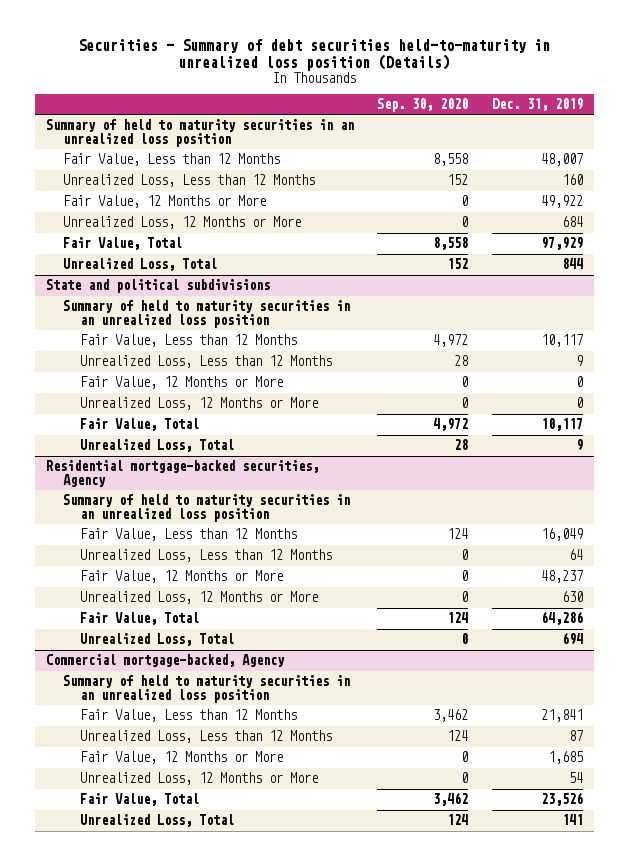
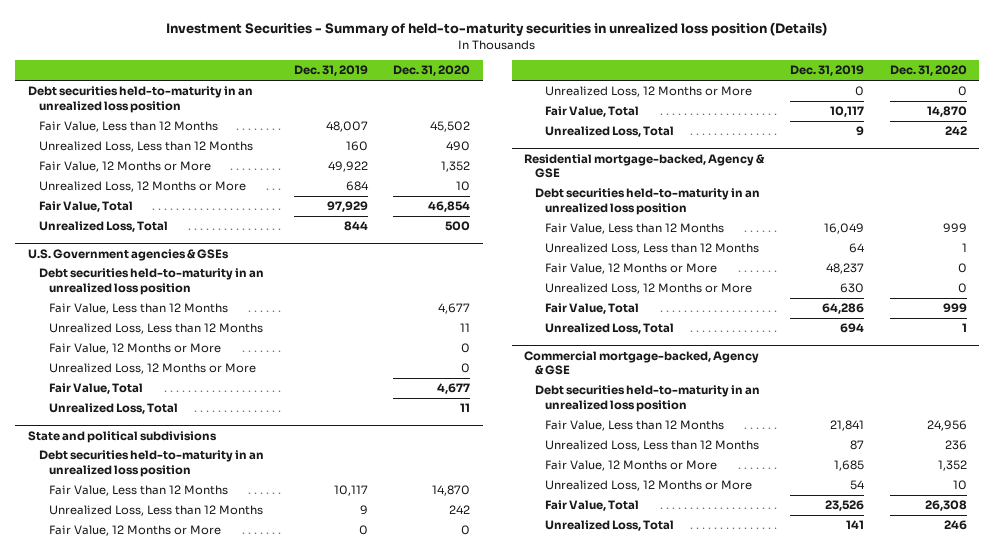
- Securities - Summary of debt securities held-to-maturity in unrealized loss position (Details)
+ Investment Securities - Summary of held-to-maturity securities in unrealized loss position (Details)
- | Sep. 30, 2020 | Dec. 31, 2019
+ | Dec. 31, 2019 | Dec. 31, 2020
- Summary of held to maturity securities in an unrealized loss position
+ Debt securities held-to-maturity in an unrealized loss position
+ U.S. Government agencies & GSEs
+ Debt securities held-to-maturity in an unrealized loss position
+ Fair Value, Less than 12 Months | | 4,677
+ Unrealized Loss, Less than 12 Months | | 11
+ Fair Value, 12 Months or More | | 0
+ Unrealized Loss, 12 Months or More | | 0
+ Fair Value, Total | | 4,677
+ Unrealized Loss, Total | | 11
@ State and political subdivisions
- Summary of held to maturity securities in an unrealized loss position
+ Debt securities held-to-maturity in an unrealized loss position
- Residential mortgage-backed securities, Agency
- Summary of held to maturity securities in an unrealized loss position
+ Residential mortgage-backed, Agency & GSE
+ Debt securities held-to-maturity in an unrealized loss position
- Commercial mortgage-backed, Agency
- Summary of held to maturity securities in an unrealized loss position
+ Commercial mortgage-backed, Agency & GSE
+ Debt securities held-to-maturity in an unrealized loss position

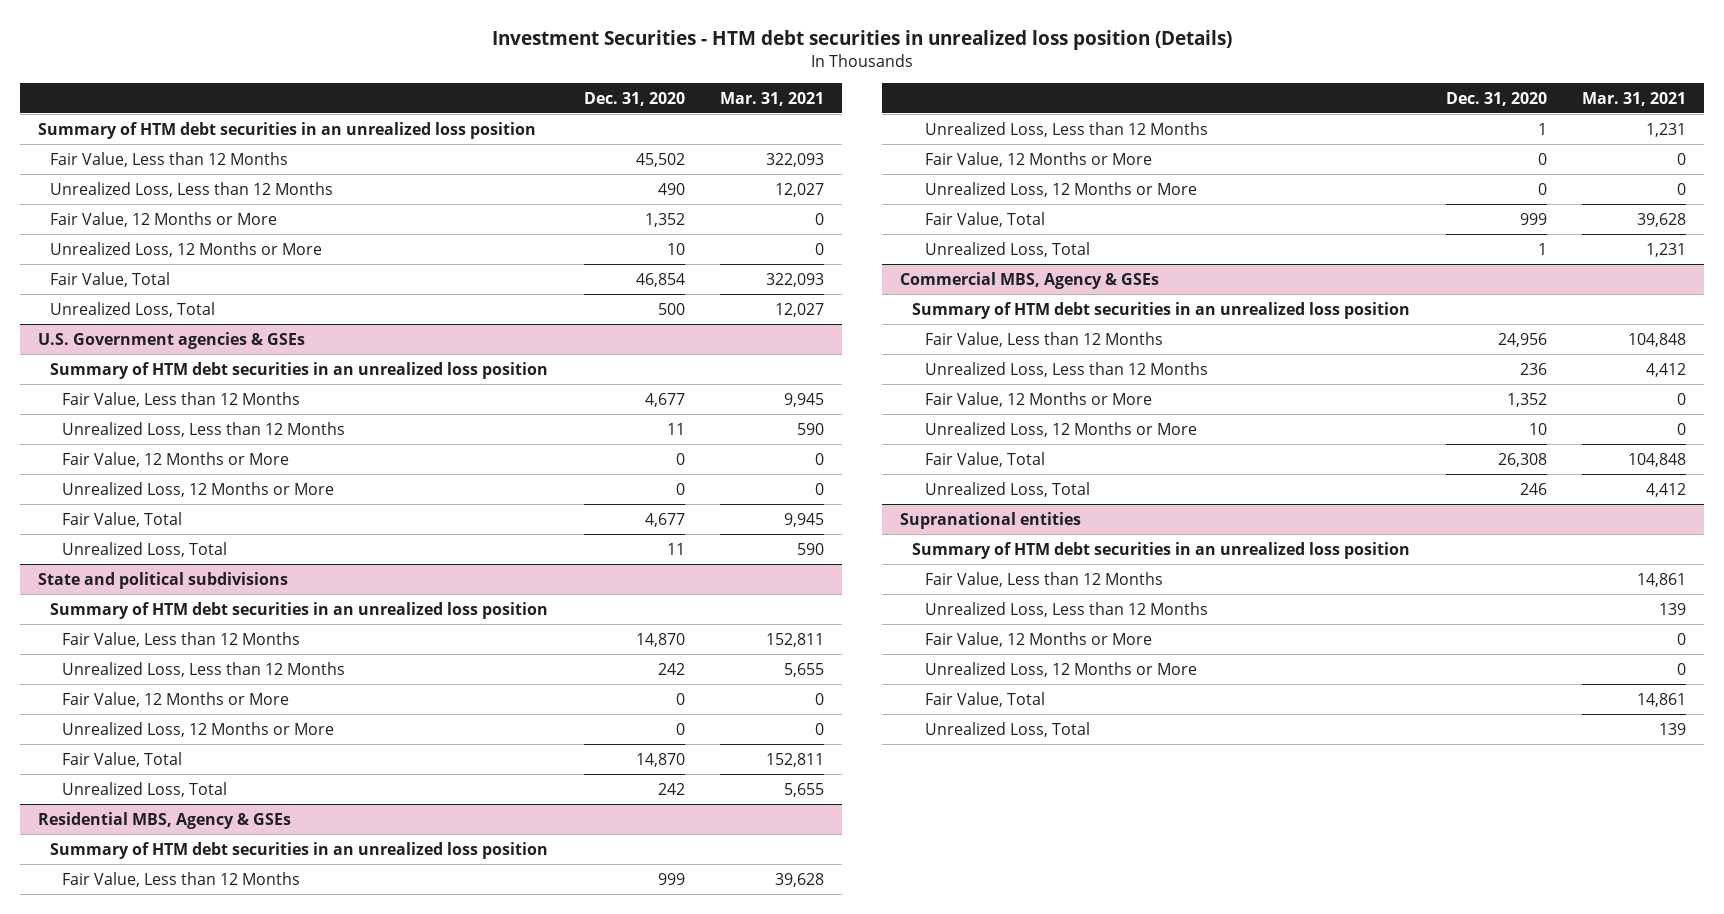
- Investment Securities - Summary of held-to-maturity securities in unrealized loss position (Details)
+ Investment Securities - HTM debt securities in unrealized loss position (Details)
- | Dec. 31, 2019 | Dec. 31, 2020
+ | Dec. 31, 2020 | Mar. 31, 2021
- Debt securities held-to-maturity in an unrealized loss position
+ Summary of HTM debt securities in an unrealized loss position
@ U.S. Government agencies & GSEs
- Debt securities held-to-maturity in an unrealized loss position
+ Summary of HTM debt securities in an unrealized loss position
@ State and political subdivisions
- Debt securities held-to-maturity in an unrealized loss position
+ Summary of HTM debt securities in an unrealized loss position
- Residential mortgage-backed, Agency & GSE
- Debt securities held-to-maturity in an unrealized loss position
+ Residential MBS, Agency & GSEs
+ Summary of HTM debt securities in an unrealized loss position
- Commercial mortgage-backed, Agency & GSE
- Debt securities held-to-maturity in an unrealized loss position
+ Commercial MBS, Agency & GSEs
+ Summary of HTM debt securities in an unrealized loss position
+ Supranational entities
+ Summary of HTM debt securities in an unrealized loss position
+ Fair Value, Less than 12 Months | | 14,861
+ Unrealized Loss, Less than 12 Months | | 139
+ Fair Value, 12 Months or More | | 0
+ Unrealized Loss, 12 Months or More | | 0
+ Fair Value, Total | | 14,861
+ Unrealized Loss, Total | | 139

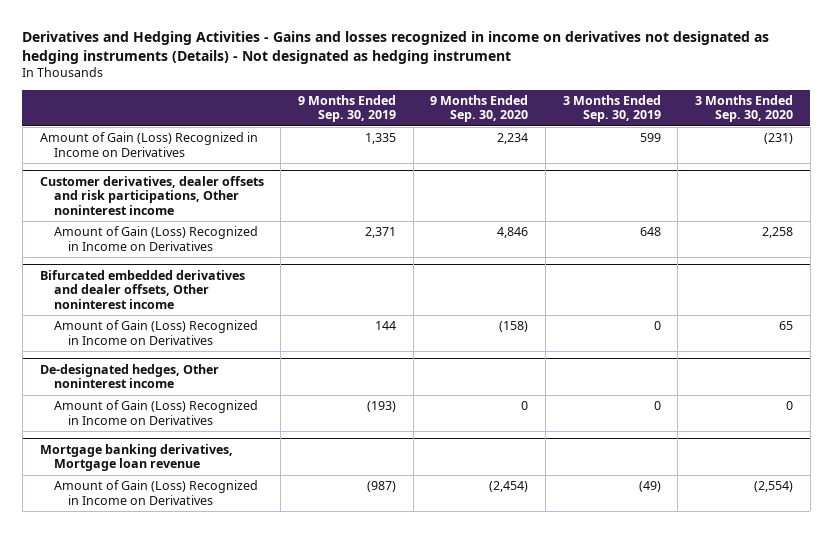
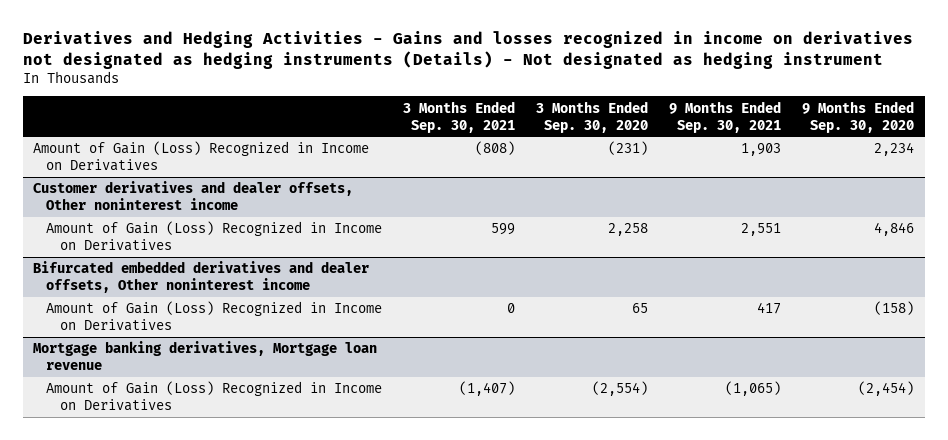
- | 9 Months Ended Sep. 30, 2019 | 9 Months Ended Sep. 30, 2020 | 3 Months Ended Sep. 30, 2019 | 3 Months Ended Sep. 30, 2020
+ | 3 Months Ended Sep. 30, 2021 | 3 Months Ended Sep. 30, 2020 | 9 Months Ended Sep. 30, 2021 | 9 Months Ended Sep. 30, 2020
- Customer derivatives, dealer offsets and risk participations, Other noninterest income
+ Customer derivatives and dealer offsets, Other noninterest income
- De-designated hedges, Other noninterest income
- Amount of Gain (Loss) Recognized in Income on Derivatives | (193) | 0 | 0 | 0

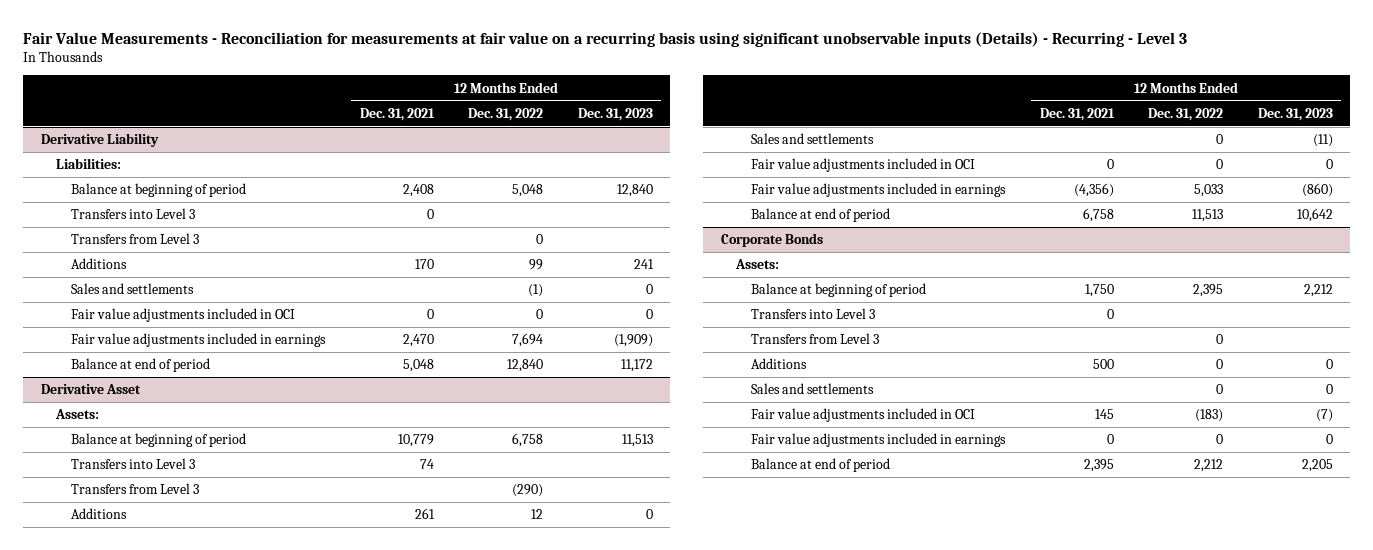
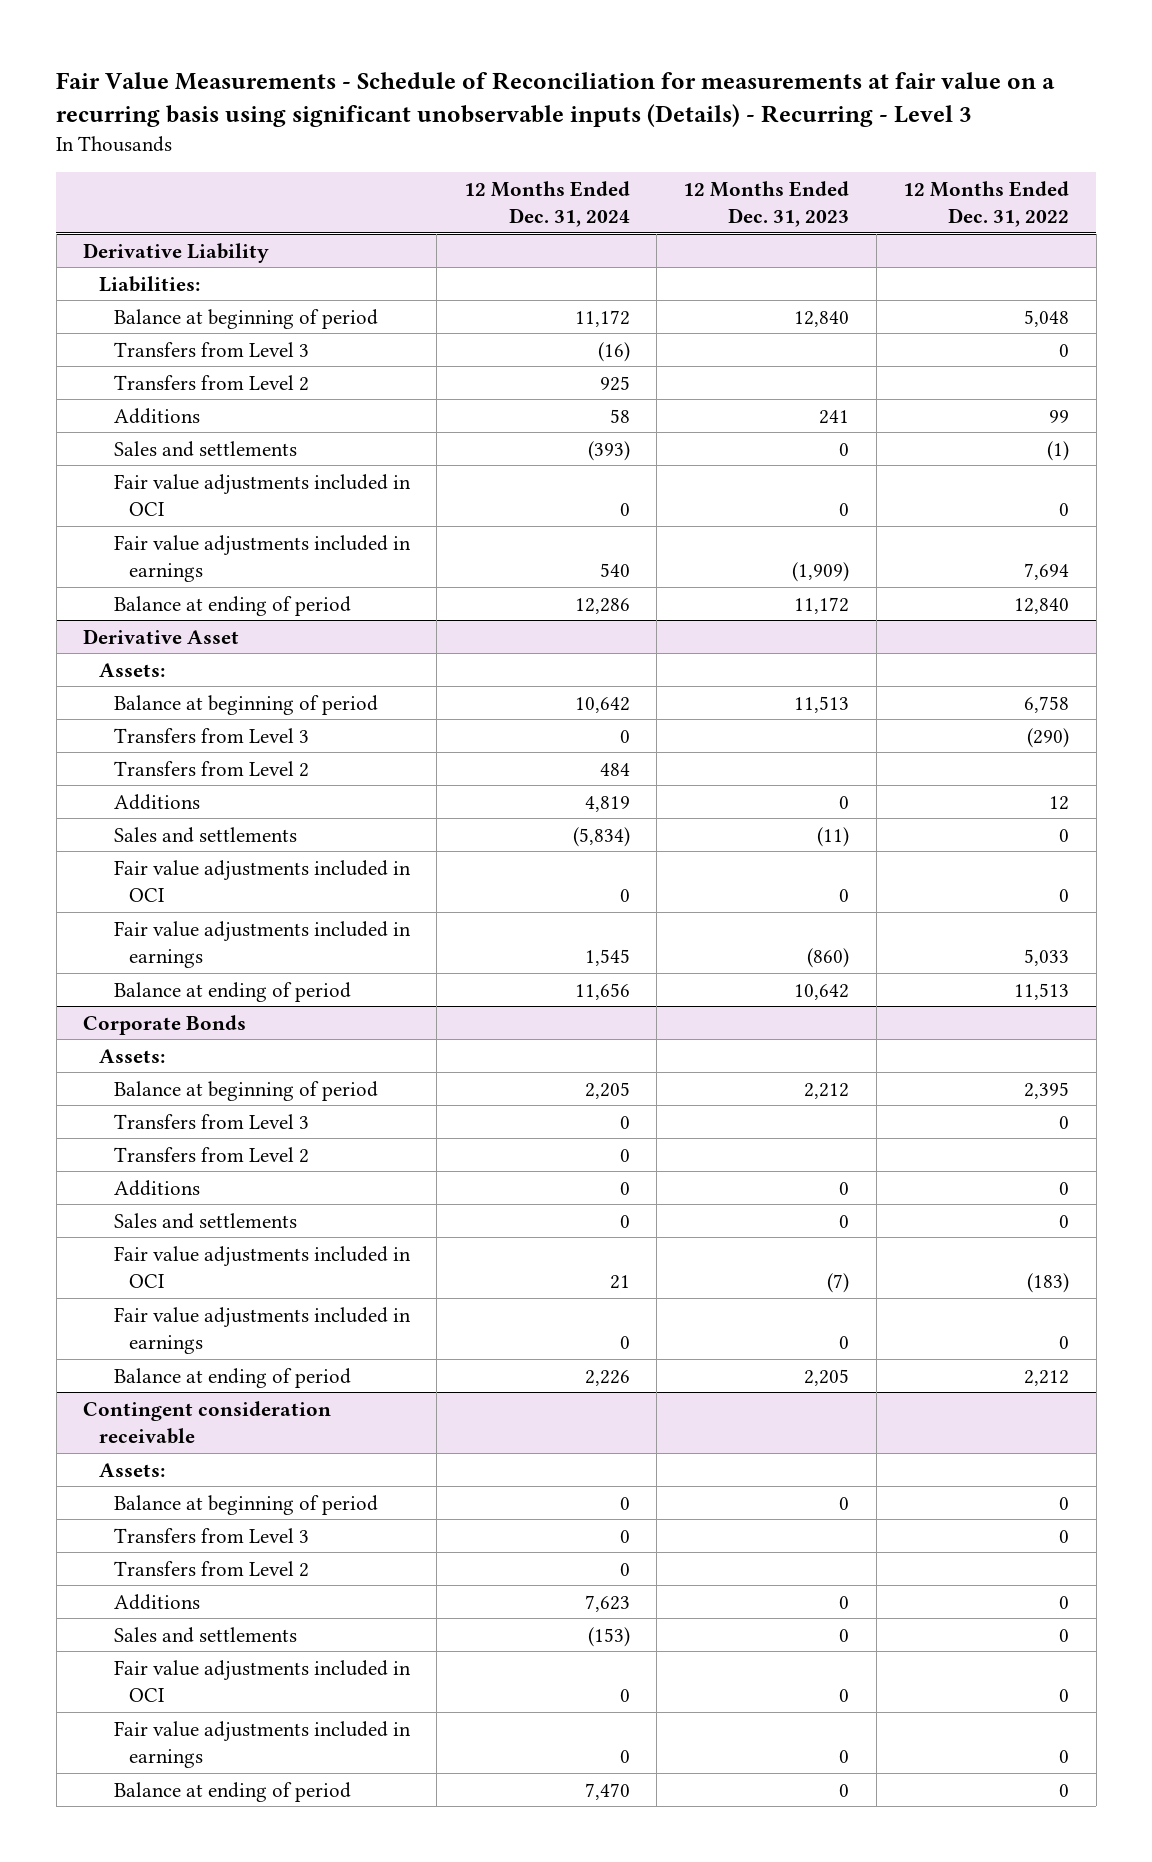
- Fair Value Measurements - Reconciliation for measurements at fair value on a recurring basis using significant unobservable inputs (Details) - Recurring - Level 3
+ Fair Value Measurements - Schedule of Reconciliation for measurements at fair value on a recurring basis using significant unobservable inputs (Details) - Recurring - Level 3
- | 12 Months Ended Dec. 31, 2021 | 12 Months Ended Dec. 31, 2022 | 12 Months Ended Dec. 31, 2023
+ | 12 Months Ended Dec. 31, 2024 | 12 Months Ended Dec. 31, 2023 | 12 Months Ended Dec. 31, 2022
@ Derivative Liability
- Transfers into Level 3 | 0 | |
+ Transfers from Level 2 | 925 | |
- Balance at end of period | 5,048 | 12,840 | 11,172
+ Balance at ending of period | 12,286 | 11,172 | 12,840
@ Derivative Asset
- Transfers into Level 3 | 74 | |
+ Transfers from Level 2 | 484 | |
- Balance at end of period | 6,758 | 11,513 | 10,642
+ Balance at ending of period | 11,656 | 10,642 | 11,513
@ Corporate Bonds
- Transfers into Level 3 | 0 | |
+ Transfers from Level 2 | 0 | |
- Balance at end of period | 2,395 | 2,212 | 2,205
+ Balance at ending of period | 2,226 | 2,205 | 2,212
+ Contingent consideration receivable
+ Assets:
+ Balance at beginning of period | 0 | 0 | 0
+ Transfers from Level 3 | 0 | | 0
+ Transfers from Level 2 | 0 | |
+ Additions | 7,623 | 0 | 0
+ Sales and settlements | (153) | 0 | 0
+ Fair value adjustments included in OCI | 0 | 0 | 0
+ Fair value adjustments included in earnings | 0 | 0 | 0
+ Balance at ending of period | 7,470 | 0 | 0

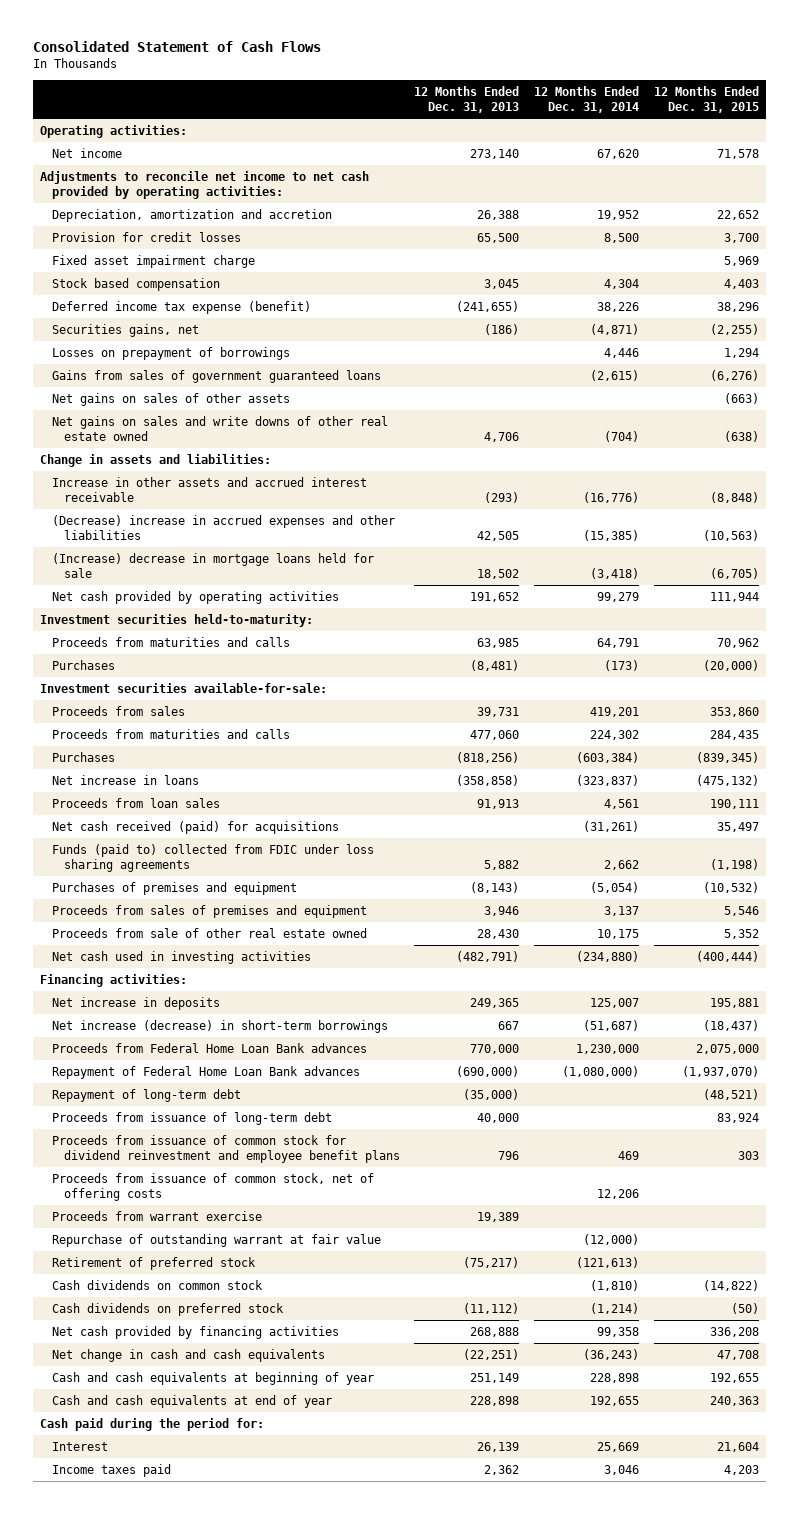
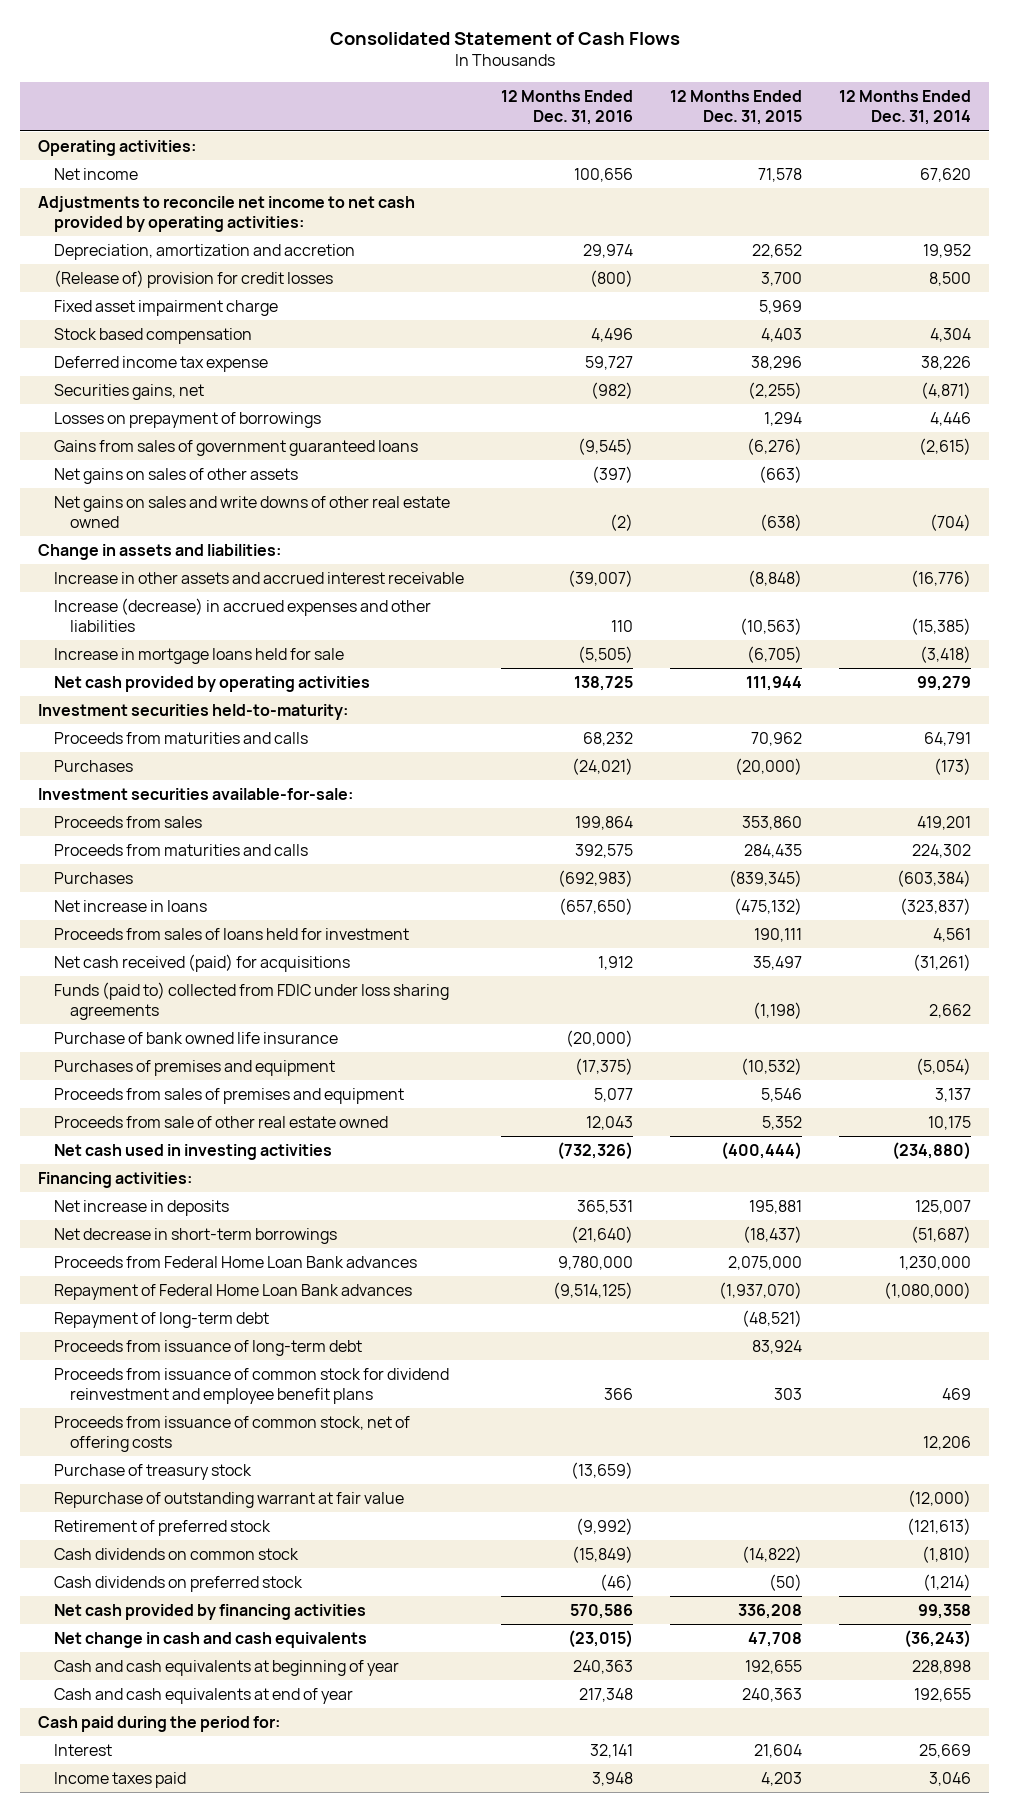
- | 12 Months Ended Dec. 31, 2013 | 12 Months Ended Dec. 31, 2014 | 12 Months Ended Dec. 31, 2015
+ | 12 Months Ended Dec. 31, 2016 | 12 Months Ended Dec. 31, 2015 | 12 Months Ended Dec. 31, 2014
- Provision for credit losses | 65,500 | 8,500 | 3,700
+ (Release of) provision for credit losses | (800) | 3,700 | 8,500
- Deferred income tax expense (benefit) | (241,655) | 38,226 | 38,296
+ Deferred income tax expense | 59,727 | 38,296 | 38,226
- (Decrease) increase in accrued expenses and other liabilities | 42,505 | (15,385) | (10,563)
- (Increase) decrease in mortgage loans held for sale | 18,502 | (3,418) | (6,705)
+ Increase (decrease) in accrued expenses and other liabilities | 110 | (10,563) | (15,385)
+ Increase in mortgage loans held for sale | (5,505) | (6,705) | (3,418)
- Proceeds from loan sales | 91,913 | 4,561 | 190,111
+ Proceeds from sales of loans held for investment | | 190,111 | 4,561
+ Purchase of bank owned life insurance | (20,000) | |
- Net increase (decrease) in short-term borrowings | 667 | (51,687) | (18,437)
+ Net decrease in short-term borrowings | (21,640) | (18,437) | (51,687)
- Proceeds from warrant exercise | 19,389 | |
+ Purchase of treasury stock | (13,659) | |

